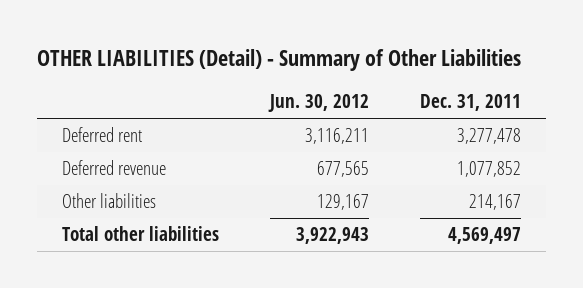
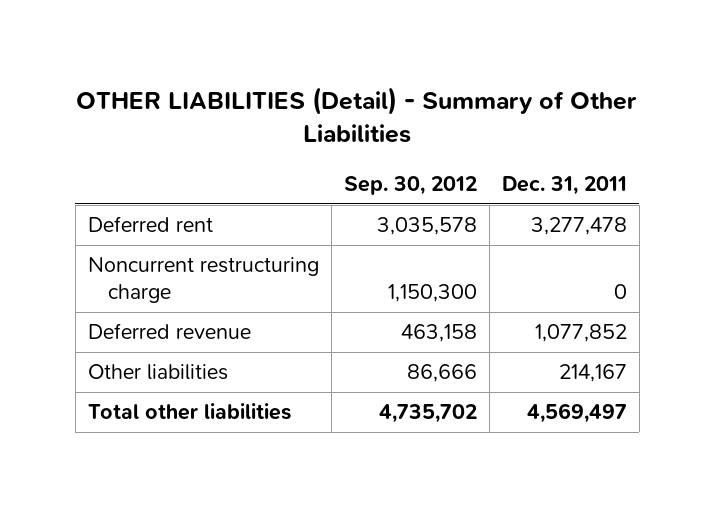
- | Jun. 30, 2012 | Dec. 31, 2011
+ | Sep. 30, 2012 | Dec. 31, 2011
+ Noncurrent restructuring charge | 1,150,300 | 0

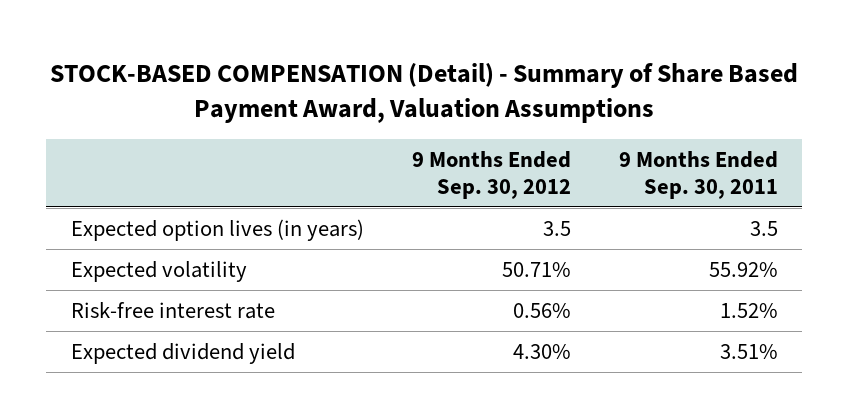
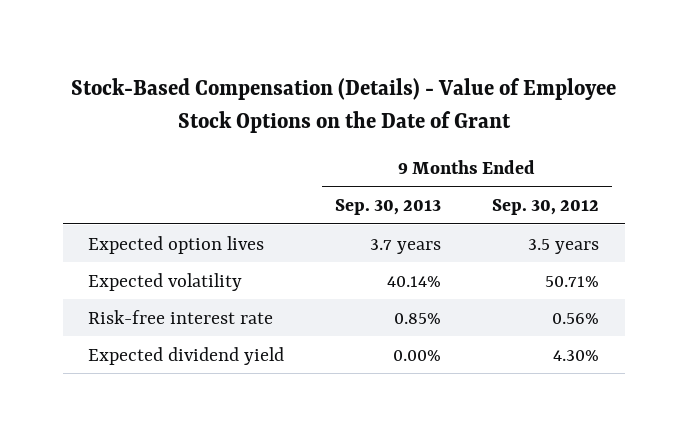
- STOCK-BASED COMPENSATION (Detail) - Summary of Share Based Payment Award, Valuation Assumptions
+ Stock-Based Compensation (Details) - Value of Employee Stock Options on the Date of Grant
- | 9 Months Ended Sep. 30, 2012 | 9 Months Ended Sep. 30, 2011
+ | 9 Months Ended Sep. 30, 2013 | 9 Months Ended Sep. 30, 2012
- Expected option lives (in yеars) | 3.5 | 3.5
+ Expected option lives | 3.7 years | 3.5 years

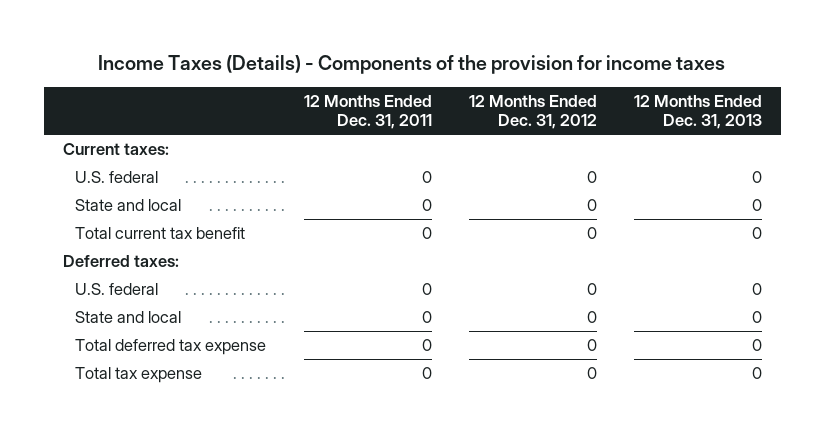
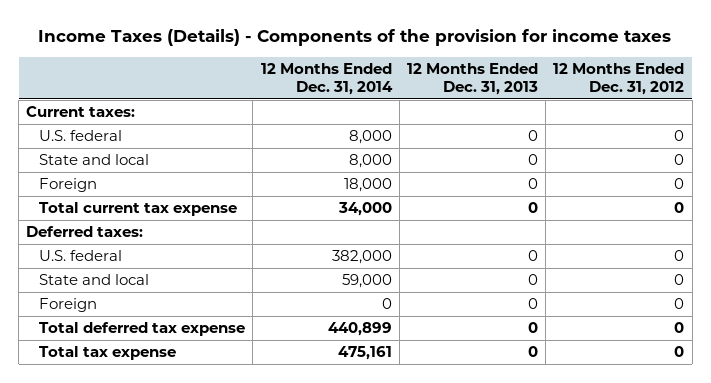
- | 12 Months Ended Dec. 31, 2011 | 12 Months Ended Dec. 31, 2012 | 12 Months Ended Dec. 31, 2013
+ | 12 Months Ended Dec. 31, 2014 | 12 Months Ended Dec. 31, 2013 | 12 Months Ended Dec. 31, 2012
- Total current tax benefit | 0 | 0 | 0
+ Foreign | 18,000 | 0 | 0
+ Total current tax expense | 34,000 | 0 | 0
+ Foreign | 0 | 0 | 0

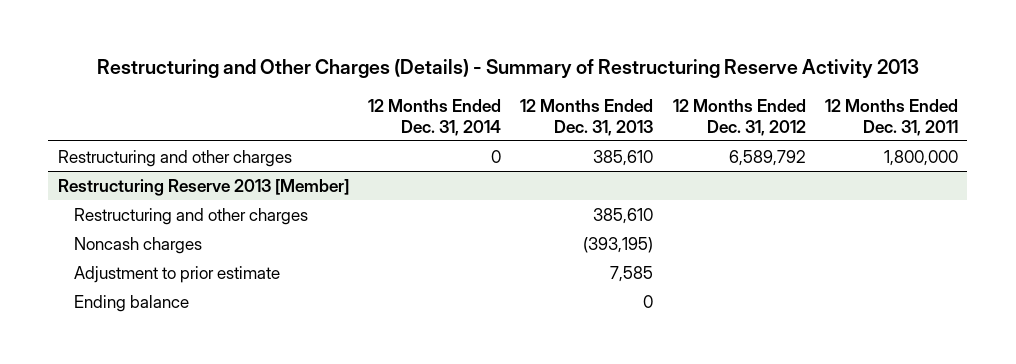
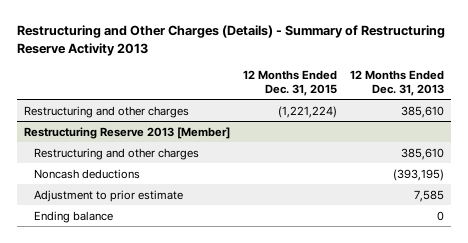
- | 12 Months Ended Dec. 31, 2014 | 12 Months Ended Dec. 31, 2013 | 12 Months Ended Dec. 31, 2012 | 12 Months Ended Dec. 31, 2011
+ | 12 Months Ended Dec. 31, 2015 | 12 Months Ended Dec. 31, 2013
@ Restructuring Reserve 2013 [Member]
- Noncash charges | | (393,195) | |
+ Noncash deductions | | (393,195)

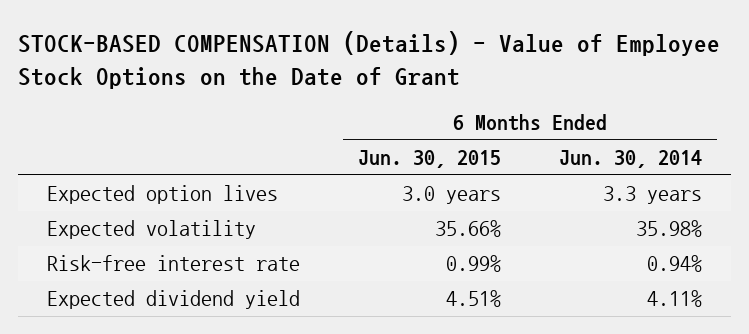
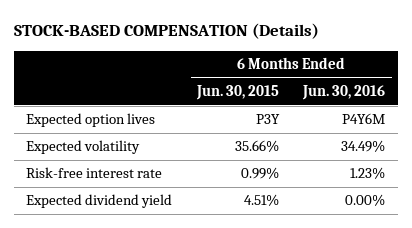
- STOCK-BASED COMPENSATION (Details) - Value of Employee Stock Options on the Date of Grant
+ STOCK-BASED COMPENSATION (Details)
- | 6 Months Ended Jun. 30, 2015 | 6 Months Ended Jun. 30, 2014
+ | 6 Months Ended Jun. 30, 2015 | 6 Months Ended Jun. 30, 2016
- Expected option lives | 3.0 years | 3.3 years
+ Expected option lives | P3Y | P4Y6M

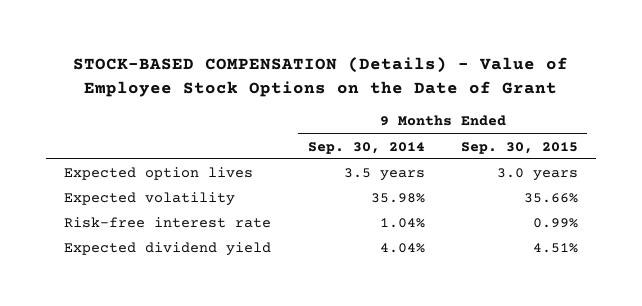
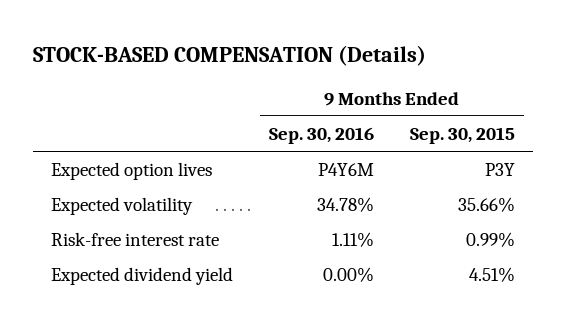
- STOCK-BASED COMPENSATION (Details) - Value of Employee Stock Options on the Date of Grant
+ STOCK-BASED COMPENSATION (Details)
- | 9 Months Ended Sep. 30, 2014 | 9 Months Ended Sep. 30, 2015
+ | 9 Months Ended Sep. 30, 2016 | 9 Months Ended Sep. 30, 2015
- Expected option lives | 3.5 years | 3.0 years
+ Expected option lives | P4Y6M | P3Y

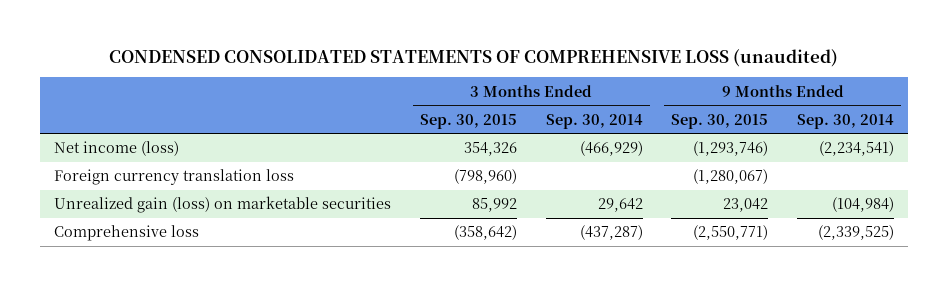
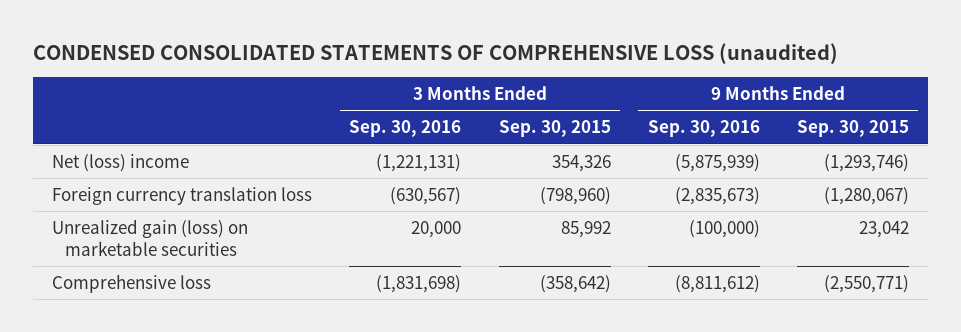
- | 3 Months Ended Sep. 30, 2015 | 3 Months Ended Sep. 30, 2014 | 9 Months Ended Sep. 30, 2015 | 9 Months Ended Sep. 30, 2014
+ | 3 Months Ended Sep. 30, 2016 | 3 Months Ended Sep. 30, 2015 | 9 Months Ended Sep. 30, 2016 | 9 Months Ended Sep. 30, 2015
- Net income (loss) | 354,326 | (466,929) | (1,293,746) | (2,234,541)
+ Net (loss) income | (1,221,131) | 354,326 | (5,875,939) | (1,293,746)

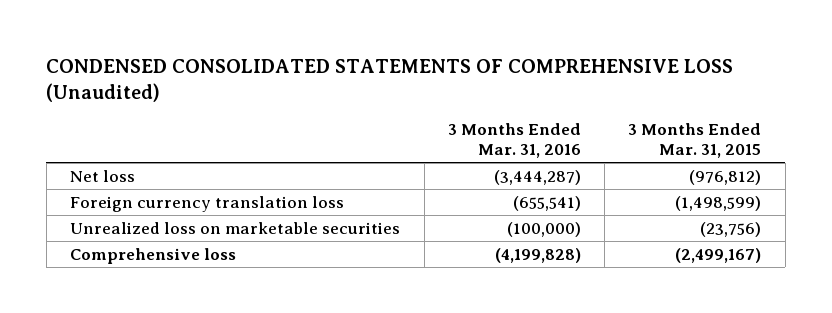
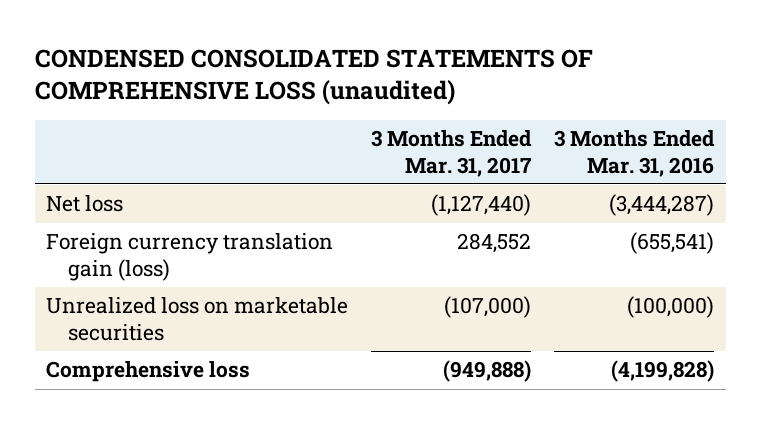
- CONDENSED CONSOLIDATED STATEMENTS OF COMPREHENSIVE LOSS (Unaudited)
+ CONDENSED CONSOLIDATED STATEMENTS OF COMPREHENSIVE LOSS (unaudited)
- | 3 Months Ended Mar. 31, 2016 | 3 Months Ended Mar. 31, 2015
+ | 3 Months Ended Mar. 31, 2017 | 3 Months Ended Mar. 31, 2016
- Foreign currency translation loss | (655,541) | (1,498,599)
+ Foreign currency translation gain (loss) | 284,552 | (655,541)

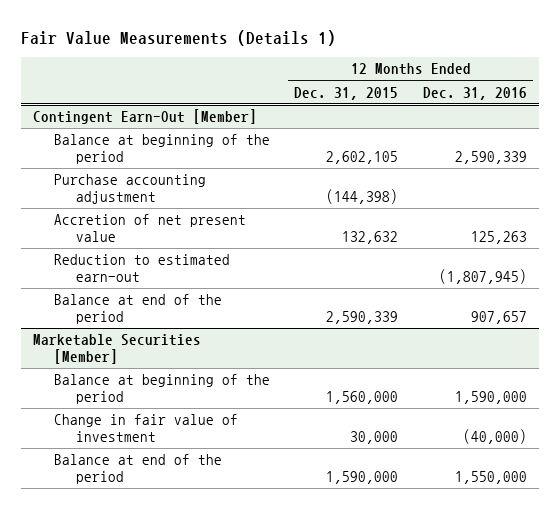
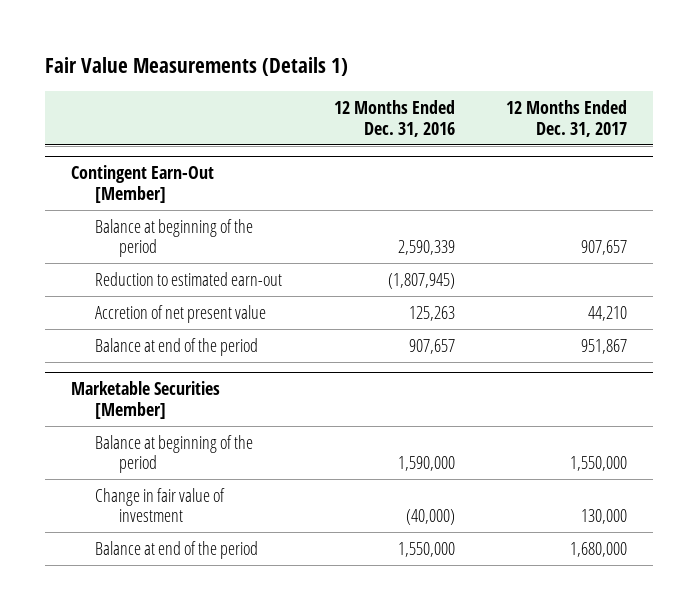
- | 12 Months Ended Dec. 31, 2015 | 12 Months Ended Dec. 31, 2016
+ | 12 Months Ended Dec. 31, 2016 | 12 Months Ended Dec. 31, 2017
@ Contingent Earn-Out [Member]
- Purchase accounting adjustment | (144,398) |
moved down: Accretion of net present value | 125,263 | 44,210

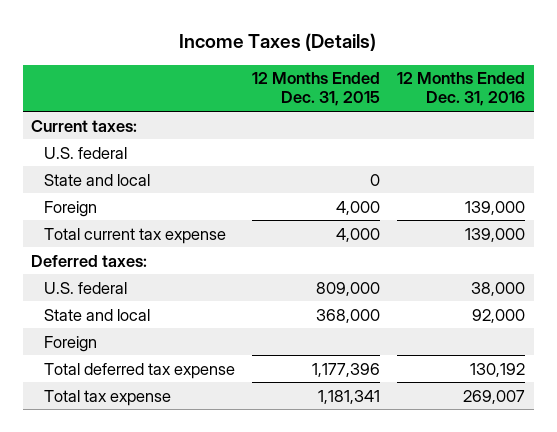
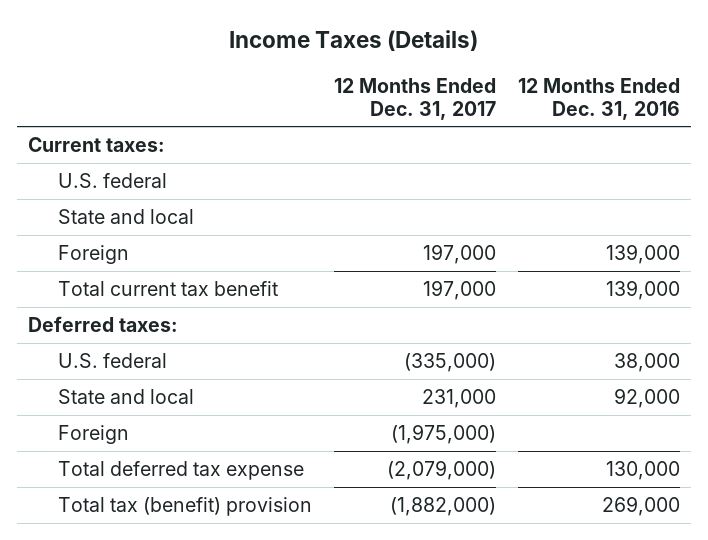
- | 12 Months Ended Dec. 31, 2015 | 12 Months Ended Dec. 31, 2016
+ | 12 Months Ended Dec. 31, 2017 | 12 Months Ended Dec. 31, 2016
- Total current tax expense | 4,000 | 139,000
+ Total current tax benefit | 197,000 | 139,000
- Total deferred tax expense | 1,177,396 | 130,192
- Total tax expense | 1,181,341 | 269,007
+ Total deferred tax expense | (2,079,000) | 130,000
+ Total tax (benefit) provision | (1,882,000) | 269,000

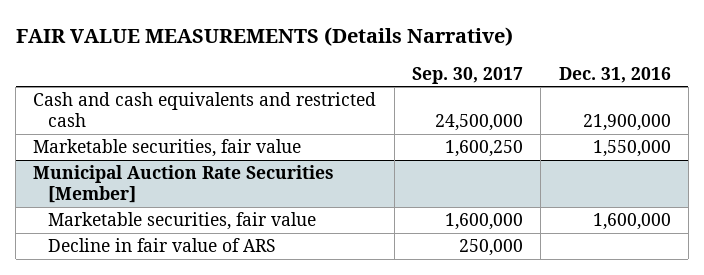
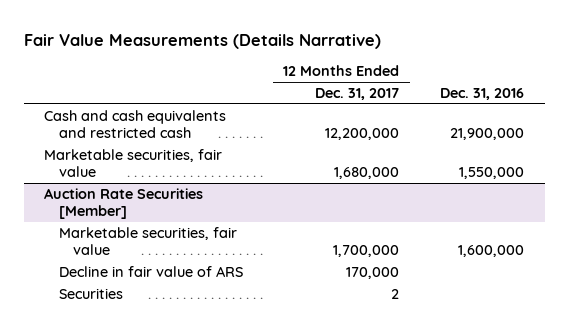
- FAIR VALUE MEASUREMENTS (Details Narrative)
+ Fair Value Measurements (Details Narrative)
- | Sep. 30, 2017 | Dec. 31, 2016
+ | 12 Months Ended Dec. 31, 2017 | Dec. 31, 2016
- Municipal Auction Rate Securities [Member]
+ Auction Rate Securities [Member]
+ Securities | 2 |

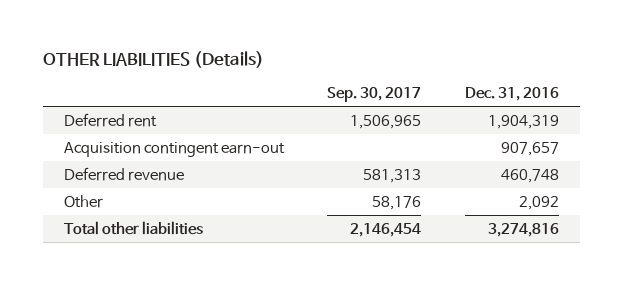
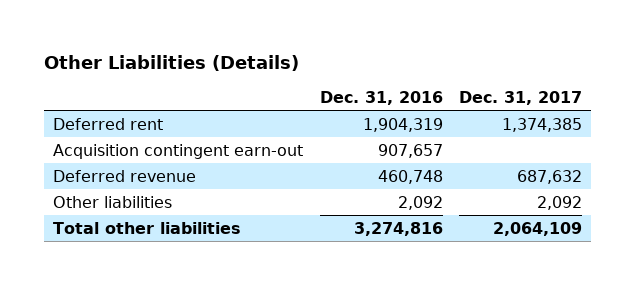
- OTHER LIABILITIES (Details)
+ Other Liabilities (Details)
- | Sep. 30, 2017 | Dec. 31, 2016
+ | Dec. 31, 2016 | Dec. 31, 2017
- Other | 58,176 | 2,092
+ Other liabilities | 2,092 | 2,092

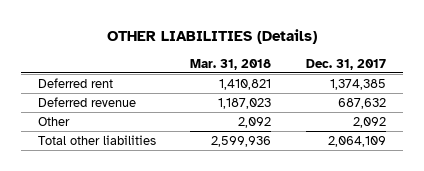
- Other Liabilities (Details)
+ OTHER LIABILITIES (Details)
- | Dec. 31, 2016 | Dec. 31, 2017
+ | Mar. 31, 2018 | Dec. 31, 2017
- Acquisition contingent earn-out | 907,657 |
- Other liabilities | 2,092 | 2,092
+ Other | 2,092 | 2,092

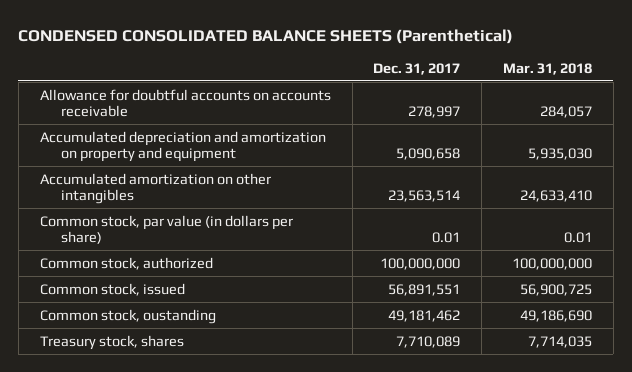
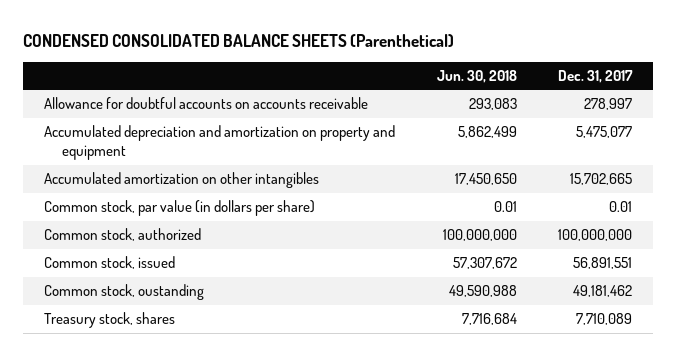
- | Dec. 31, 2017 | Mar. 31, 2018
+ | Jun. 30, 2018 | Dec. 31, 2017
- Accumulated depreciation and amortization on property and equipment | 5,090,658 | 5,935,030
- Accumulated amortization on other intangibles | 23,563,514 | 24,633,410
+ Accumulated depreciation and amortization on property and equipment | 5,862,499 | 5,475,077
+ Accumulated amortization on other intangibles | 17,450,650 | 15,702,665

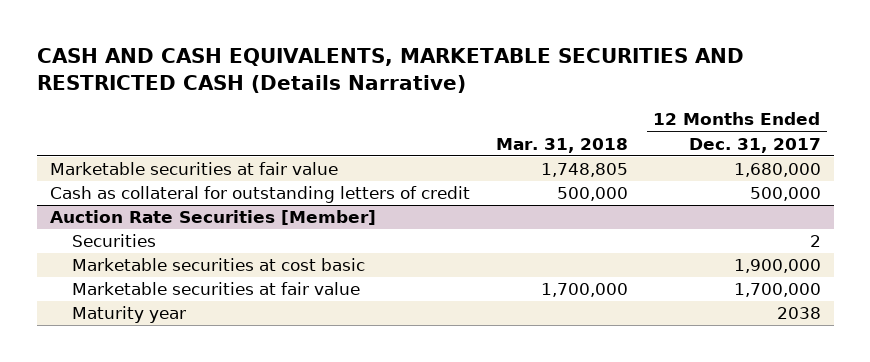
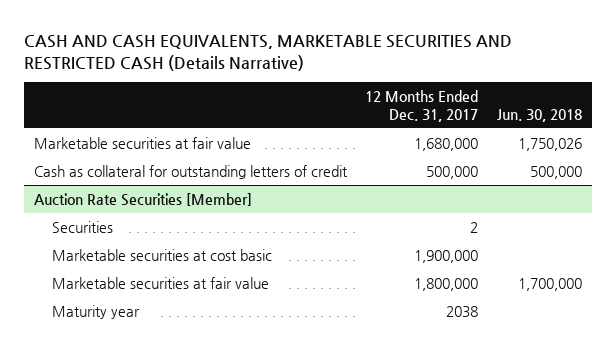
- | Mar. 31, 2018 | 12 Months Ended Dec. 31, 2017
+ | 12 Months Ended Dec. 31, 2017 | Jun. 30, 2018
@ Auction Rate Securities [Member]
- Marketable securities at fair value | 1,700,000 | 1,700,000
+ Marketable securities at fair value | 1,800,000 | 1,700,000

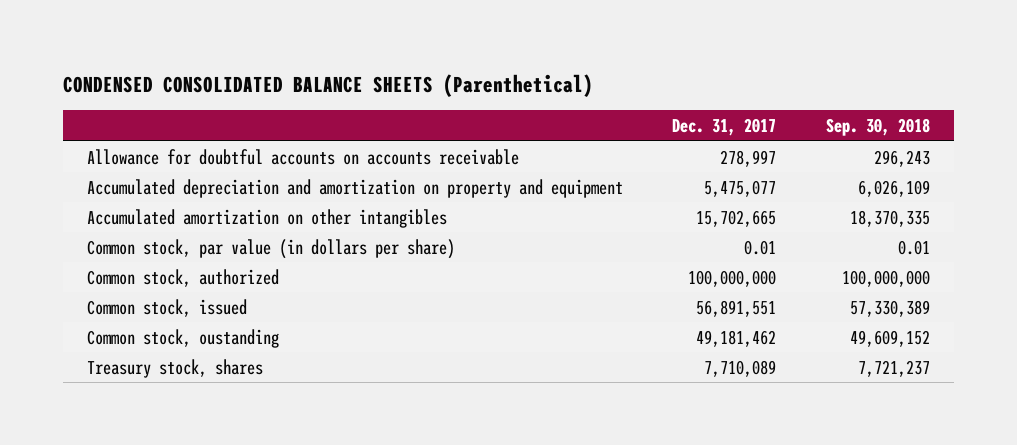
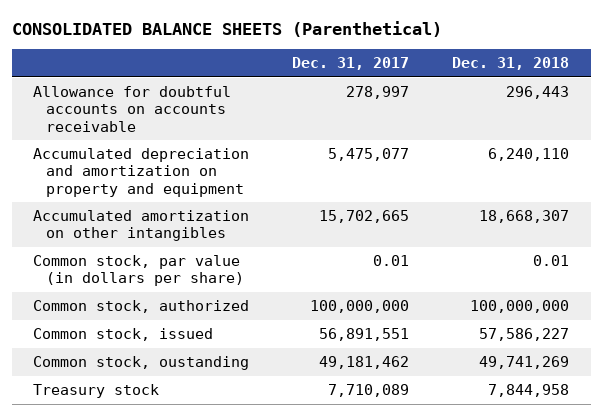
- CONDENSED CONSOLIDATED BALANCE SHEETS (Parenthetical)
+ CONSOLIDATED BALANCE SHEETS (Parenthetical)
- | Dec. 31, 2017 | Sep. 30, 2018
+ | Dec. 31, 2017 | Dec. 31, 2018
- Treasury stock, shares | 7,710,089 | 7,721,237
+ Treasury stock | 7,710,089 | 7,844,958

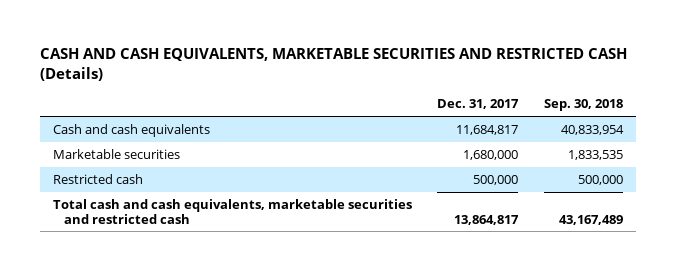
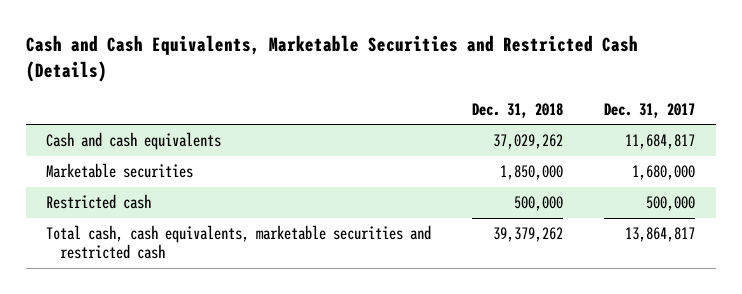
- CASH AND CASH EQUIVALENTS, MARKETABLE SECURITIES AND RESTRICTED CASH (Details)
+ Cash and Cash Equivalents, Marketable Securities and Restricted Cash (Details)
- | Dec. 31, 2017 | Sep. 30, 2018
+ | Dec. 31, 2018 | Dec. 31, 2017
- Total cash and cash equivalents, marketable securities and restricted cash | 13,864,817 | 43,167,489
+ Total cash, cash equivalents, marketable securities and restricted cash | 39,379,262 | 13,864,817

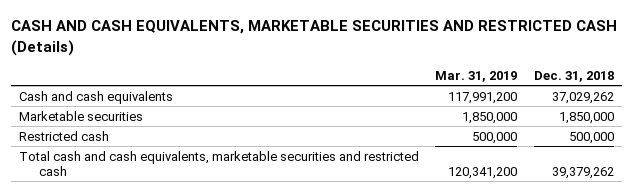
- Cash and Cash Equivalents, Marketable Securities and Restricted Cash (Details)
+ CASH AND CASH EQUIVALENTS, MARKETABLE SECURITIES AND RESTRICTED CASH (Details)
- | Dec. 31, 2018 | Dec. 31, 2017
+ | Mar. 31, 2019 | Dec. 31, 2018
- Total cash, cash equivalents, marketable securities and restricted cash | 39,379,262 | 13,864,817
+ Total cash and cash equivalents, marketable securities and restricted cash | 120,341,200 | 39,379,262

